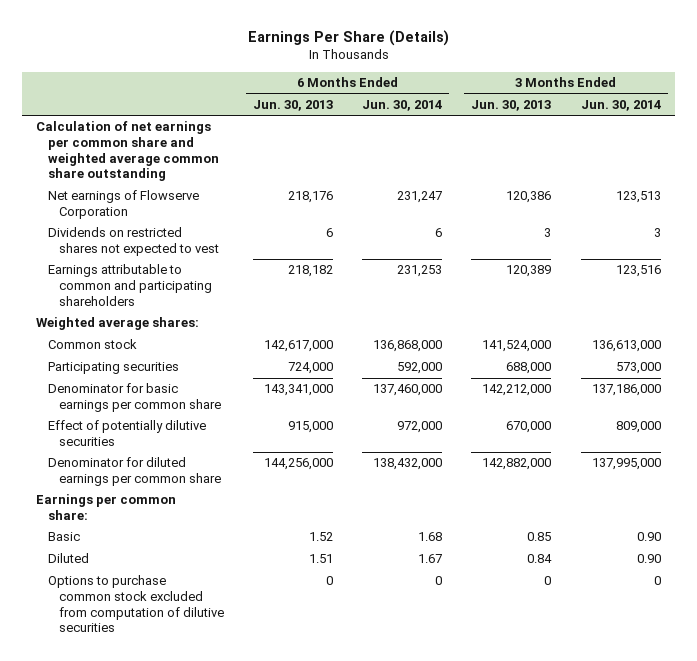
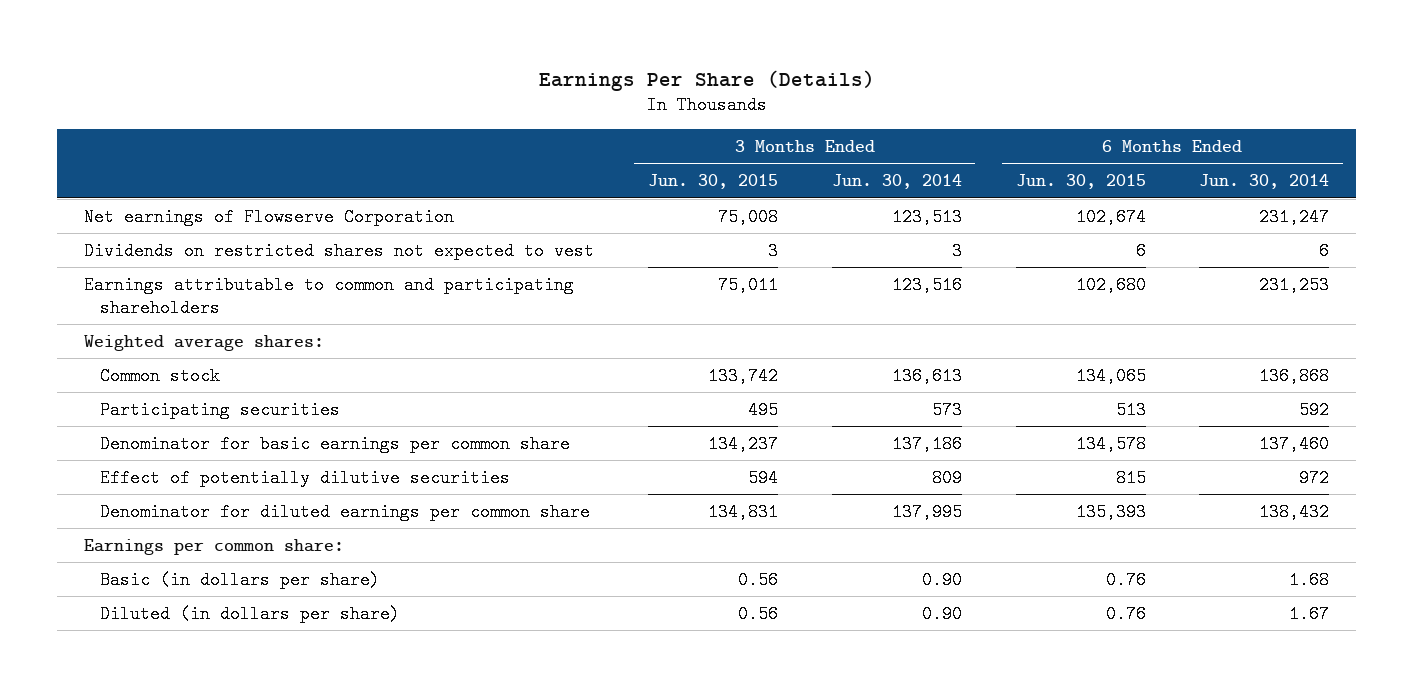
- | 6 Months Ended Jun. 30, 2013 | 6 Months Ended Jun. 30, 2014 | 3 Months Ended Jun. 30, 2013 | 3 Months Ended Jun. 30, 2014
+ | 3 Months Ended Jun. 30, 2015 | 3 Months Ended Jun. 30, 2014 | 6 Months Ended Jun. 30, 2015 | 6 Months Ended Jun. 30, 2014
- Calculation of net earnings per common share and weighted average common share outstanding
- Common stock | 142,617,000 | 136,868,000 | 141,524,000 | 136,613,000
- Participating securities | 724,000 | 592,000 | 688,000 | 573,000
- Denominator for basic earnings per common share | 143,341,000 | 137,460,000 | 142,212,000 | 137,186,000
- Effect of potentially dilutive securities | 915,000 | 972,000 | 670,000 | 809,000
- Denominator for diluted earnings per common share | 144,256,000 | 138,432,000 | 142,882,000 | 137,995,000
+ Common stock | 133,742 | 136,613 | 134,065 | 136,868
+ Participating securities | 495 | 573 | 513 | 592
+ Denominator for basic earnings per common share | 134,237 | 137,186 | 134,578 | 137,460
+ Effect of potentially dilutive securities | 594 | 809 | 815 | 972
+ Denominator for diluted earnings per common share | 134,831 | 137,995 | 135,393 | 138,432
- Basic | 1.52 | 1.68 | 0.85 | 0.90
- Diluted | 1.51 | 1.67 | 0.84 | 0.90
- Options to purchase common stock excluded from computation of dilutive securities | 0 | 0 | 0 | 0
+ Basic (in dollars per share) | 0.56 | 0.90 | 0.76 | 1.68
+ Diluted (in dollars per share) | 0.56 | 0.90 | 0.76 | 1.67

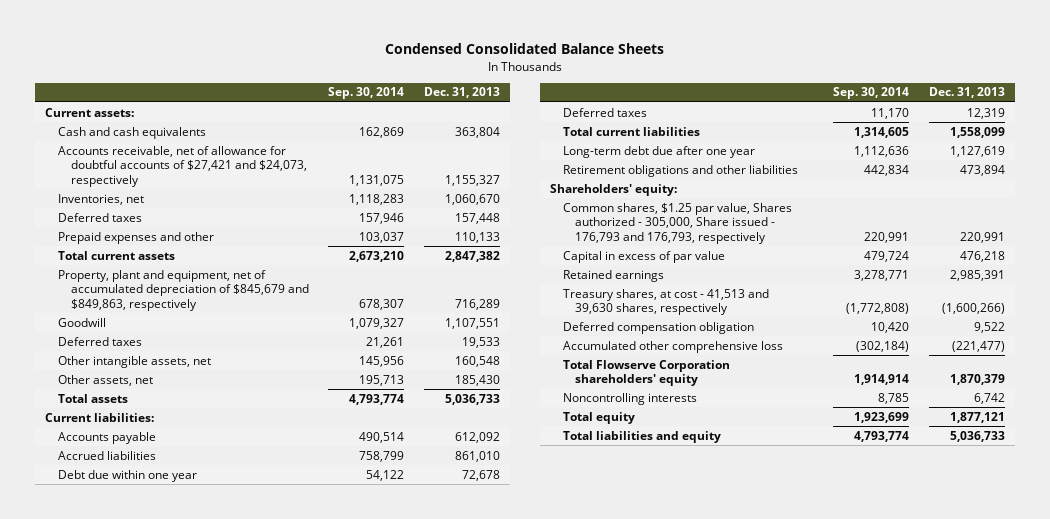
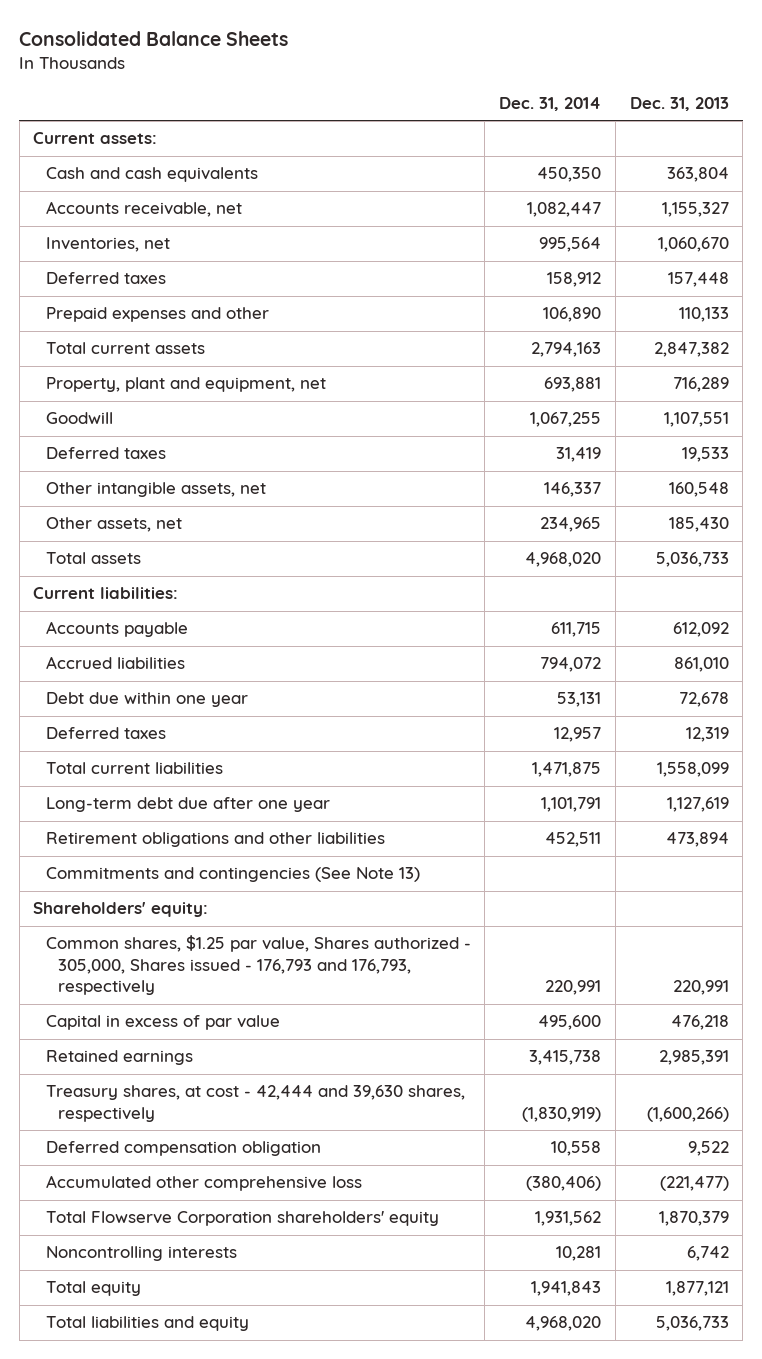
- Condensed Consolidated Balance Sheets
+ Consolidated Balance Sheets
- | Sep. 30, 2014 | Dec. 31, 2013
+ | Dec. 31, 2014 | Dec. 31, 2013
- Accounts receivable, net of allowance for doubtful accounts of $27,421 and $24,073, respectively | 1,131,075 | 1,155,327
+ Accounts receivable, net | 1,082,447 | 1,155,327
- Property, plant and equipment, net of accumulated depreciation of $845,679 and $849,863, respectively | 678,307 | 716,289
+ Property, plant and equipment, net | 693,881 | 716,289
+ Commitments and contingencies (See Note 13)
- Common shares, $1.25 par value, Shares authorized - 305,000, Share issued - 176,793 and 176,793, respectively | 220,991 | 220,991
+ Common shares, $1.25 par value, Shares authorized - 305,000, Shares issued - 176,793 and 176,793, respectively | 220,991 | 220,991
- Treasury shares, at cost - 41,513 and 39,630 shares, respectively | (1,772,808) | (1,600,266)
+ Treasury shares, at cost - 42,444 and 39,630 shares, respectively | (1,830,919) | (1,600,266)

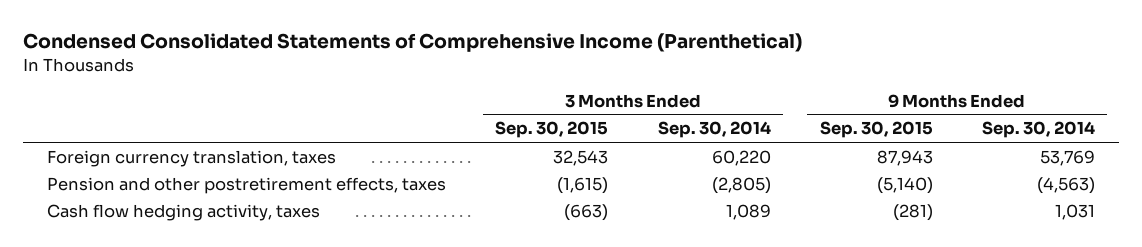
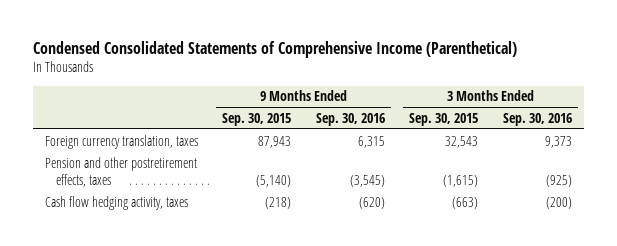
- | 3 Months Ended Sep. 30, 2015 | 3 Months Ended Sep. 30, 2014 | 9 Months Ended Sep. 30, 2015 | 9 Months Ended Sep. 30, 2014
+ | 9 Months Ended Sep. 30, 2015 | 9 Months Ended Sep. 30, 2016 | 3 Months Ended Sep. 30, 2015 | 3 Months Ended Sep. 30, 2016
- Cash flow hedging activity, taxes | (663) | 1,089 | (281) | 1,031
+ Cash flow hedging activity, taxes | (218) | (620) | (663) | (200)

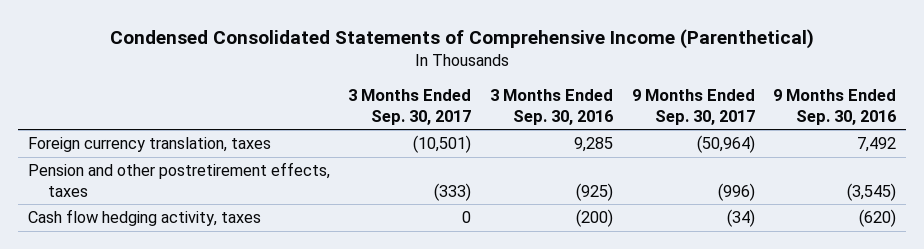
- | 9 Months Ended Sep. 30, 2015 | 9 Months Ended Sep. 30, 2016 | 3 Months Ended Sep. 30, 2015 | 3 Months Ended Sep. 30, 2016
+ | 3 Months Ended Sep. 30, 2017 | 3 Months Ended Sep. 30, 2016 | 9 Months Ended Sep. 30, 2017 | 9 Months Ended Sep. 30, 2016
- Foreign currency translation, taxes | 87,943 | 6,315 | 32,543 | 9,373
+ Foreign currency translation, taxes | (10,501) | 9,285 | (50,964) | 7,492

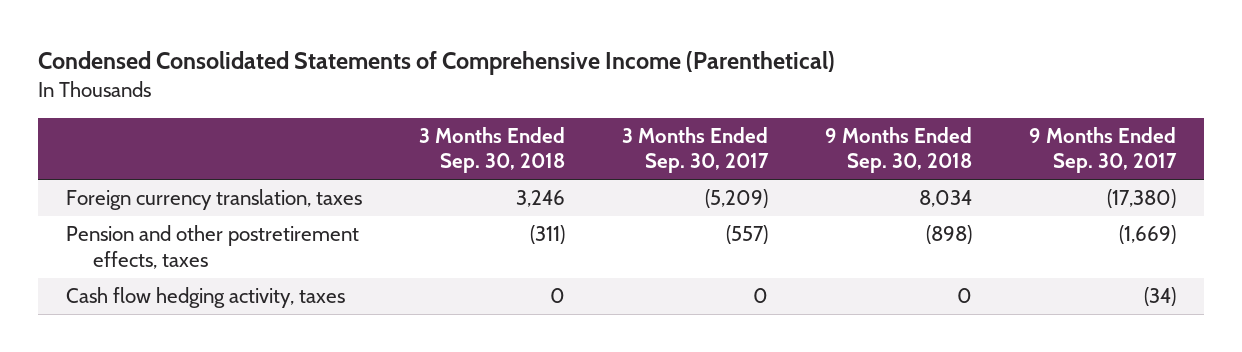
- | 3 Months Ended Sep. 30, 2017 | 3 Months Ended Sep. 30, 2016 | 9 Months Ended Sep. 30, 2017 | 9 Months Ended Sep. 30, 2016
+ | 3 Months Ended Sep. 30, 2018 | 3 Months Ended Sep. 30, 2017 | 9 Months Ended Sep. 30, 2018 | 9 Months Ended Sep. 30, 2017
- Foreign currency translation, taxes | (10,501) | 9,285 | (50,964) | 7,492
- Pension and other postretirement effects, taxes | (333) | (925) | (996) | (3,545)
+ Foreign currency translation, taxes | 3,246 | (5,209) | 8,034 | (17,380)
+ Pension and other postretirement effects, taxes | (311) | (557) | (898) | (1,669)

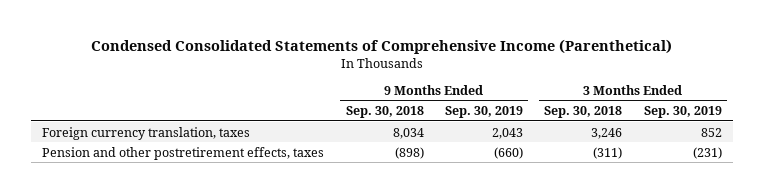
- | 3 Months Ended Sep. 30, 2018 | 3 Months Ended Sep. 30, 2017 | 9 Months Ended Sep. 30, 2018 | 9 Months Ended Sep. 30, 2017
+ | 9 Months Ended Sep. 30, 2018 | 9 Months Ended Sep. 30, 2019 | 3 Months Ended Sep. 30, 2018 | 3 Months Ended Sep. 30, 2019
- Cash flow hedging activity, taxes | 0 | 0 | 0 | (34)

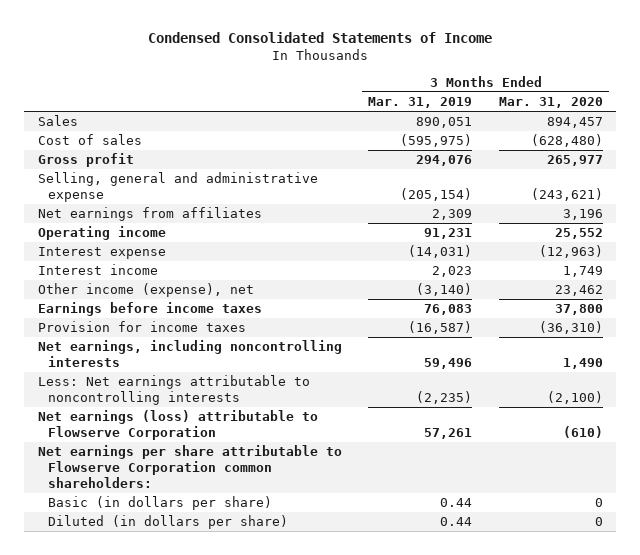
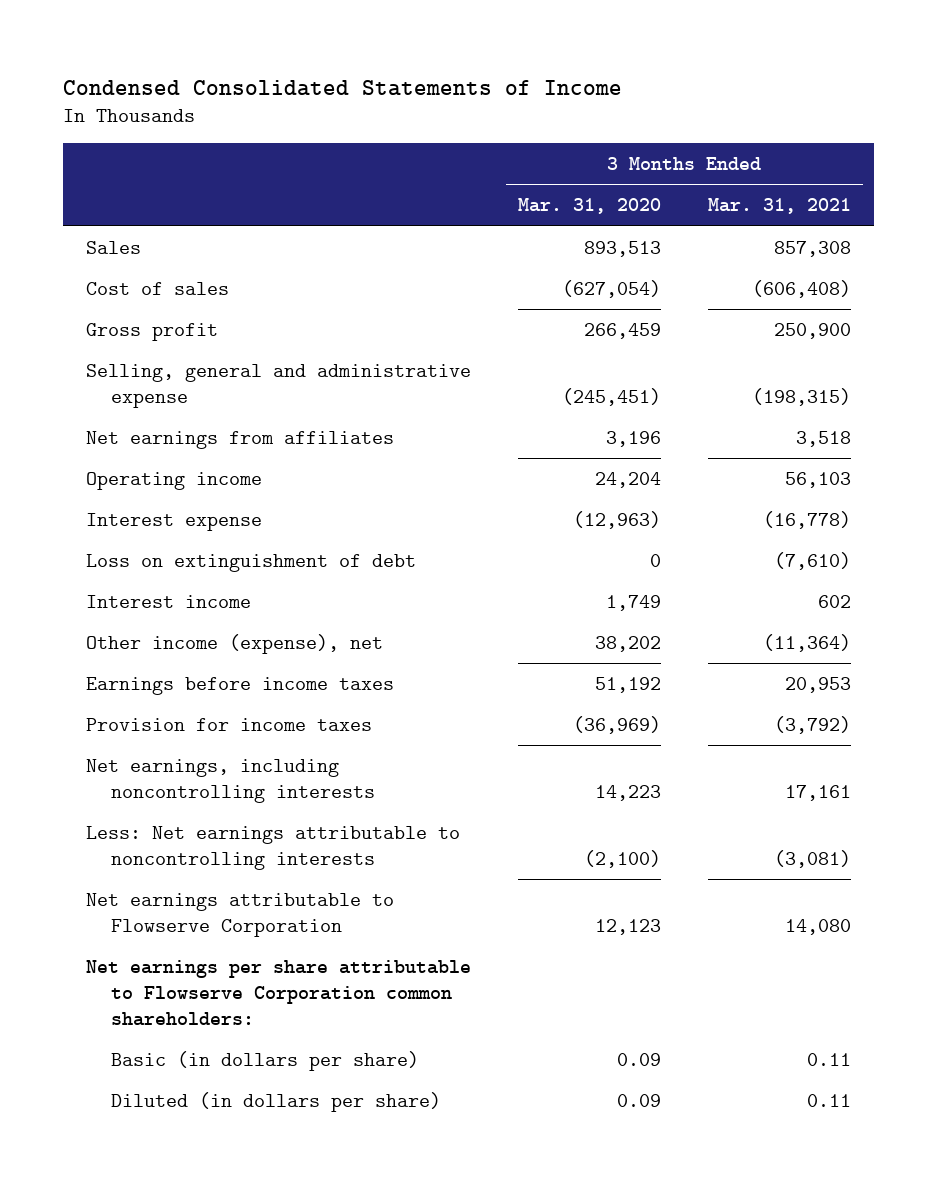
- | 3 Months Ended Mar. 31, 2019 | 3 Months Ended Mar. 31, 2020
+ | 3 Months Ended Mar. 31, 2020 | 3 Months Ended Mar. 31, 2021
- Sales | 890,051 | 894,457
- Cost of sales | (595,975) | (628,480)
- Gross profit | 294,076 | 265,977
- Selling, general and administrative expense | (205,154) | (243,621)
+ Sales | 893,513 | 857,308
+ Cost of sales | (627,054) | (606,408)
+ Gross profit | 266,459 | 250,900
+ Selling, general and administrative expense | (245,451) | (198,315)
- Operating income | 91,231 | 25,552
+ Operating income | 24,204 | 56,103
+ Loss on extinguishment of debt | 0 | (7,610)
- Other income (expense), net | (3,140) | 23,462
- Earnings before income taxes | 76,083 | 37,800
- Provision for income taxes | (16,587) | (36,310)
- Net earnings, including noncontrolling interests | 59,496 | 1,490
+ Other income (expense), net | 38,202 | (11,364)
+ Earnings before income taxes | 51,192 | 20,953
+ Provision for income taxes | (36,969) | (3,792)
+ Net earnings, including noncontrolling interests | 14,223 | 17,161
- Net earnings (loss) attributable to Flowserve Corporation | 57,261 | (610)
+ Net earnings attributable to Flowserve Corporation | 12,123 | 14,080
- Basic (in dollars per share) | 0.44 | 0
- Diluted (in dollars per share) | 0.44 | 0
+ Basic (in dollars per share) | 0.09 | 0.11
+ Diluted (in dollars per share) | 0.09 | 0.11

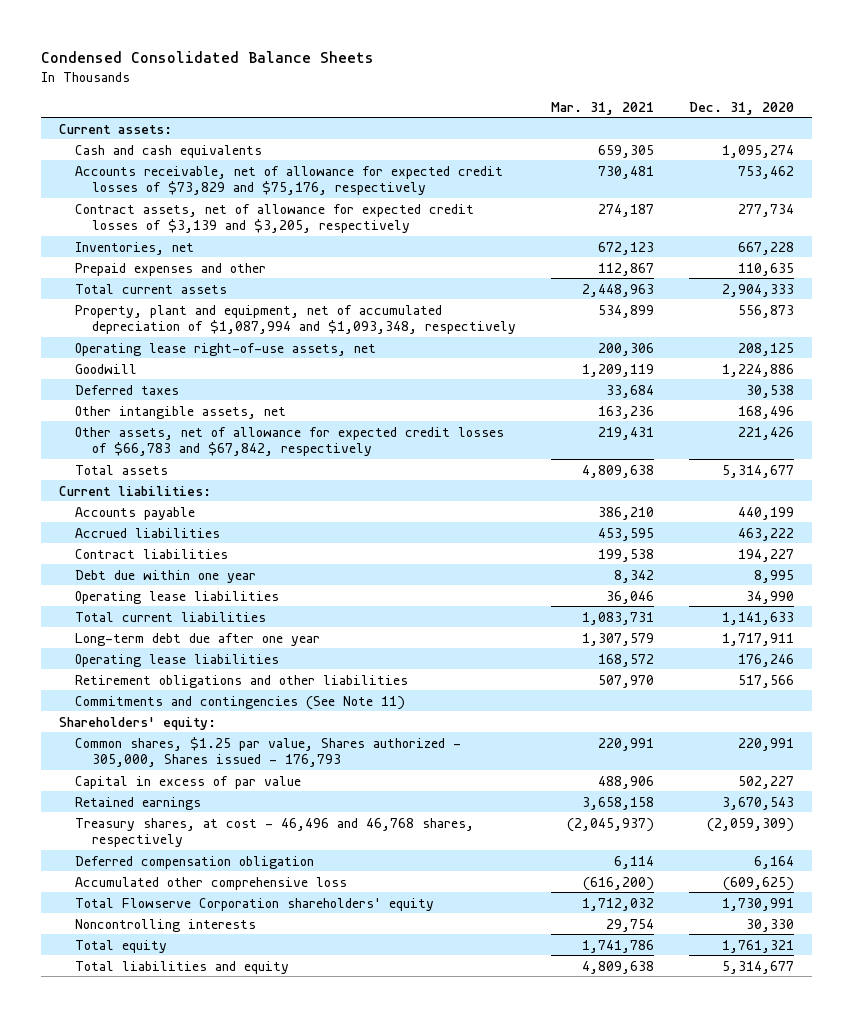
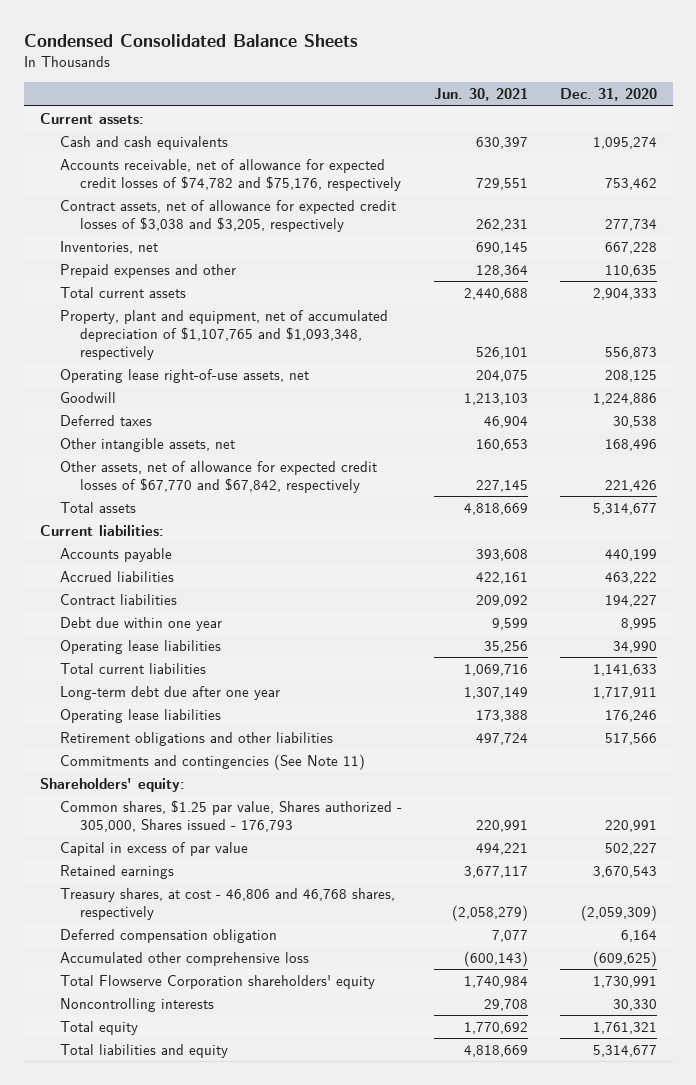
- | Mar. 31, 2021 | Dec. 31, 2020
+ | Jun. 30, 2021 | Dec. 31, 2020
- Accounts receivable, net of allowance for expected credit losses of $73,829 and $75,176, respectively | 730,481 | 753,462
- Contract assets, net of allowance for expected credit losses of $3,139 and $3,205, respectively | 274,187 | 277,734
+ Accounts receivable, net of allowance for expected credit losses of $74,782 and $75,176, respectively | 729,551 | 753,462
+ Contract assets, net of allowance for expected credit losses of $3,038 and $3,205, respectively | 262,231 | 277,734
- Property, plant and equipment, net of accumulated depreciation of $1,087,994 and $1,093,348, respectively | 534,899 | 556,873
+ Property, plant and equipment, net of accumulated depreciation of $1,107,765 and $1,093,348, respectively | 526,101 | 556,873
- Other assets, net of allowance for expected credit losses of $66,783 and $67,842, respectively | 219,431 | 221,426
+ Other assets, net of allowance for expected credit losses of $67,770 and $67,842, respectively | 227,145 | 221,426
- Treasury shares, at cost - 46,496 and 46,768 shares, respectively | (2,045,937) | (2,059,309)
+ Treasury shares, at cost - 46,806 and 46,768 shares, respectively | (2,058,279) | (2,059,309)

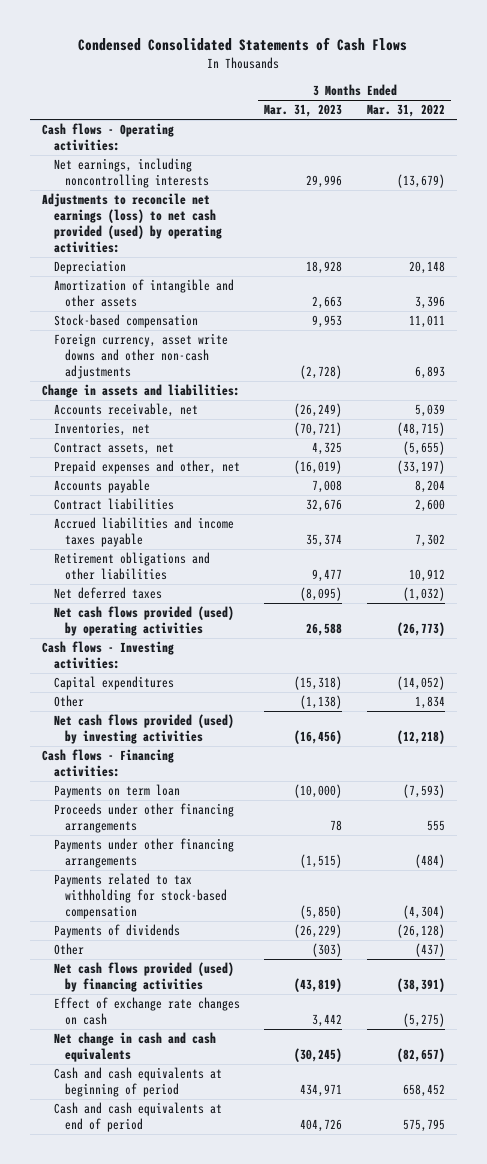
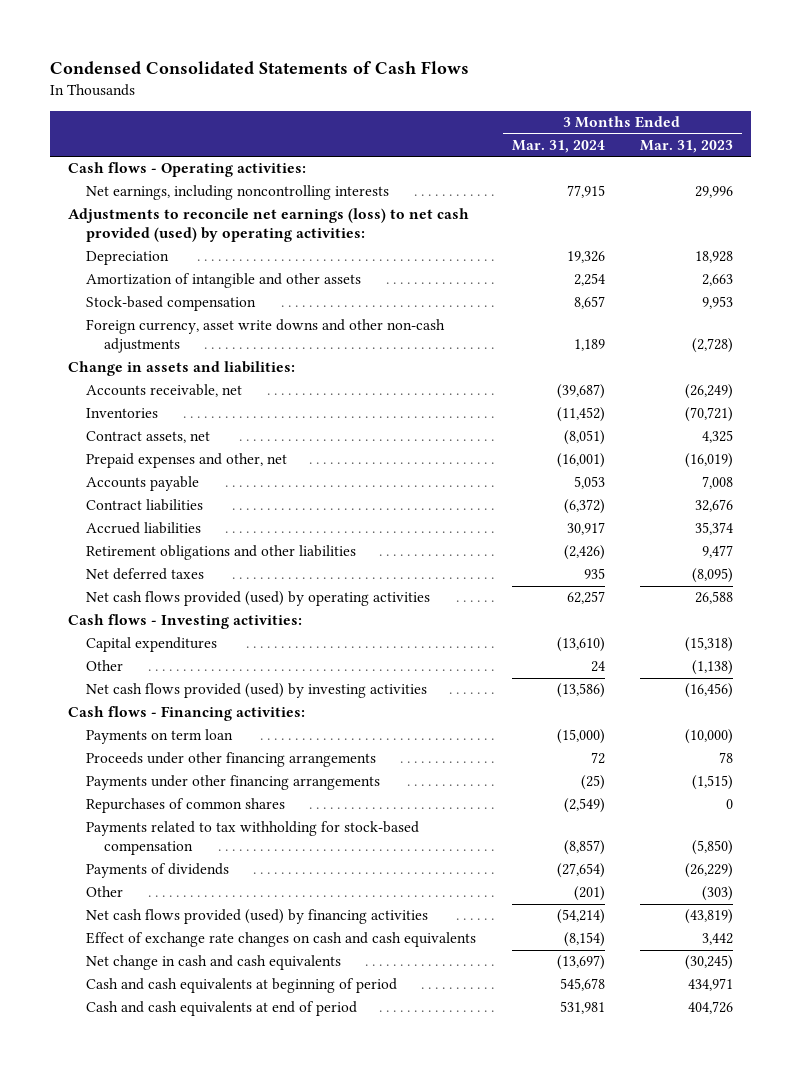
- | 3 Months Ended Mar. 31, 2023 | 3 Months Ended Mar. 31, 2022
+ | 3 Months Ended Mar. 31, 2024 | 3 Months Ended Mar. 31, 2023
- Inventories, net | (70,721) | (48,715)
+ Inventories | (11,452) | (70,721)
- Accrued liabilities and income taxes payable | 35,374 | 7,302
+ Accrued liabilities | 30,917 | 35,374
+ Repurchases of common shares | (2,549) | 0
- Effect of exchange rate changes on cash | 3,442 | (5,275)
+ Effect of exchange rate changes on cash and cash equivalents | (8,154) | 3,442

